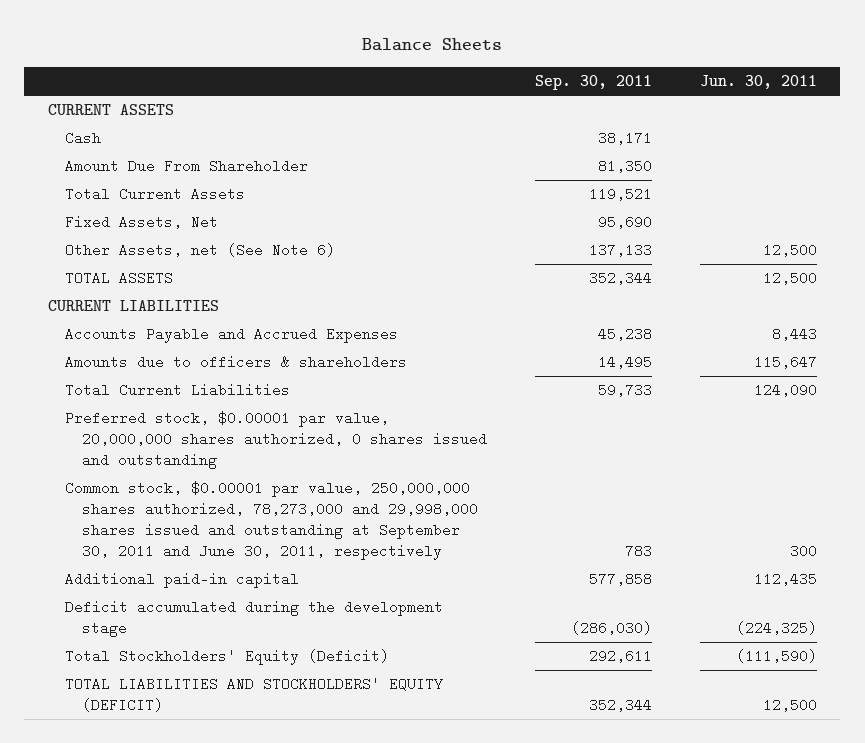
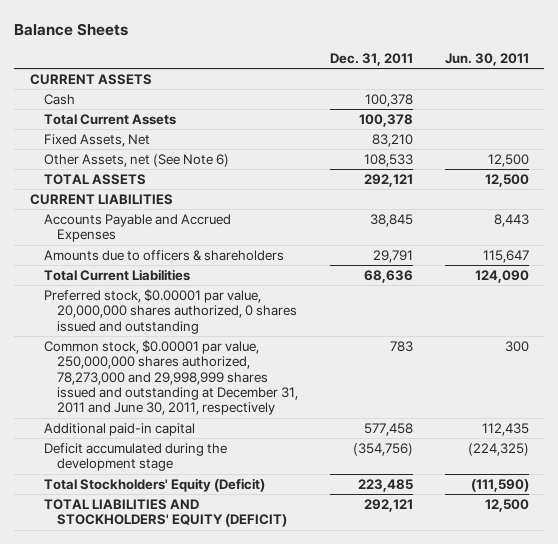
- | Sep. 30, 2011 | Jun. 30, 2011
+ | Dec. 31, 2011 | Jun. 30, 2011
- Amount Due From Shareholder | 81,350 |
- Common stock, $0.00001 par value, 250,000,000 shares authorized, 78,273,000 and 29,998,000 shares issued and outstanding at September 30, 2011 and June 30, 2011, respectively | 783 | 300
+ Common stock, $0.00001 par value, 250,000,000 shares authorized, 78,273,000 and 29,998,999 shares issued and outstanding at December 31, 2011 and June 30, 2011, respectively | 783 | 300

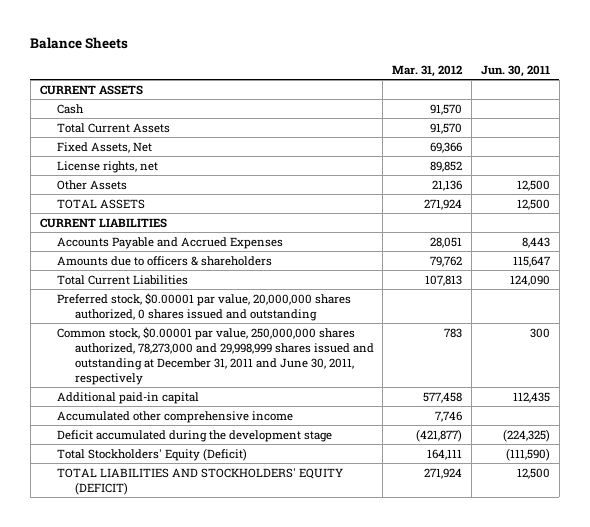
- | Dec. 31, 2011 | Jun. 30, 2011
+ | Mar. 31, 2012 | Jun. 30, 2011
- Other Assets, net (See Note 6) | 108,533 | 12,500
+ License rights, net | 89,852 |
+ Other Assets | 21,136 | 12,500
+ Accumulated other comprehensive income | 7,746 |

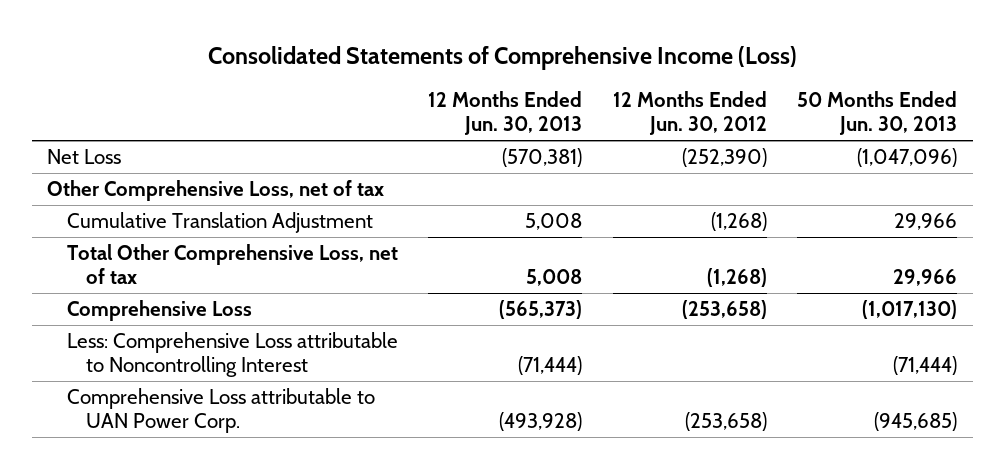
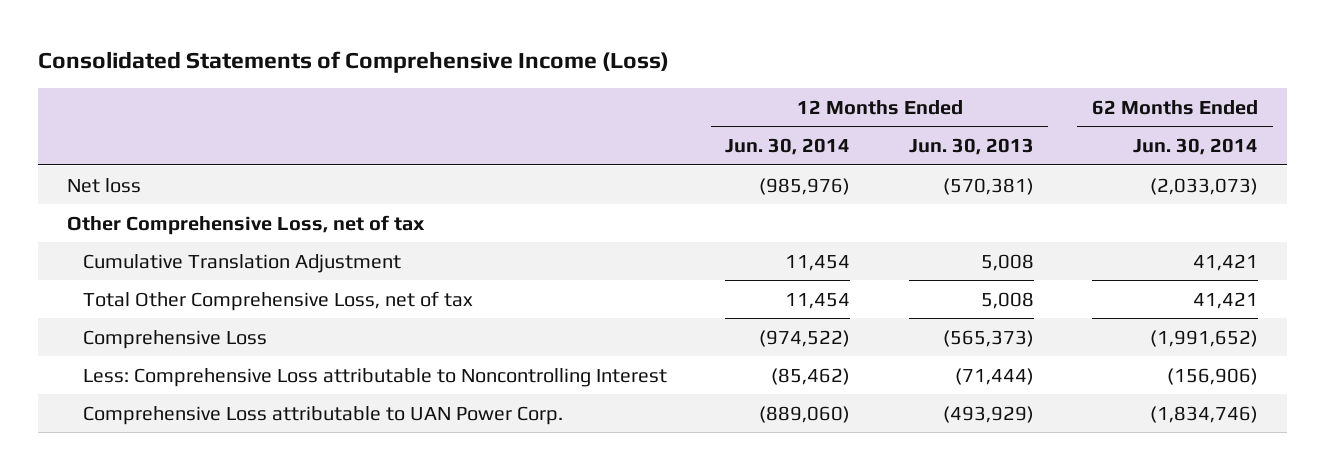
- | 12 Months Ended Jun. 30, 2013 | 12 Months Ended Jun. 30, 2012 | 50 Months Ended Jun. 30, 2013
+ | 12 Months Ended Jun. 30, 2014 | 12 Months Ended Jun. 30, 2013 | 62 Months Ended Jun. 30, 2014
- Net Loss | (570,381) | (252,390) | (1,047,096)
+ Net loss | (985,976) | (570,381) | (2,033,073)
- Comprehensive Loss attributable to UAN Power Corp. | (493,928) | (253,658) | (945,685)
+ Comprehensive Loss attributable to UAN Power Corp. | (889,060) | (493,929) | (1,834,746)

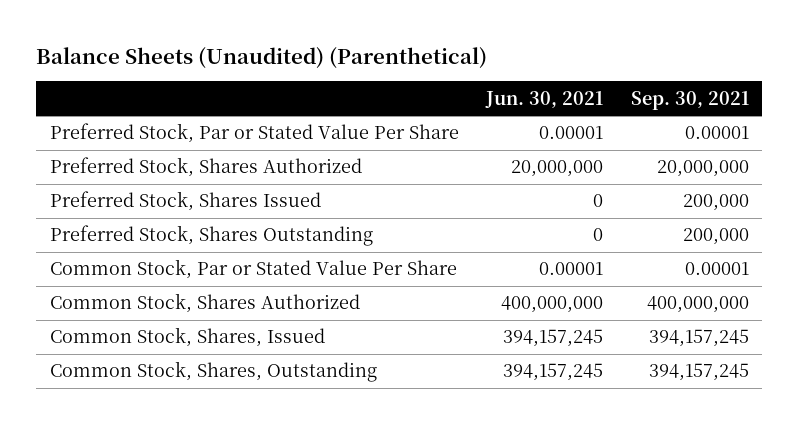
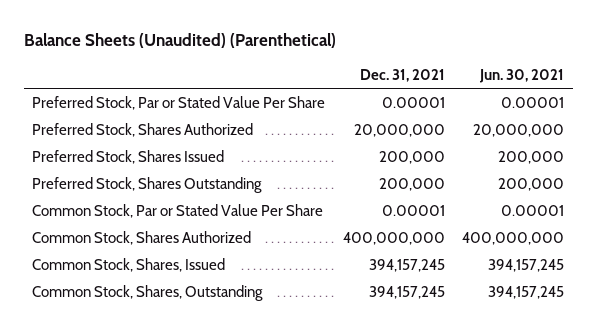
- | Jun. 30, 2021 | Sep. 30, 2021
+ | Dec. 31, 2021 | Jun. 30, 2021
- Preferred Stock, Shares Issued | 0 | 200,000
- Preferred Stock, Shares Outstanding | 0 | 200,000
+ Preferred Stock, Shares Issued | 200,000 | 200,000
+ Preferred Stock, Shares Outstanding | 200,000 | 200,000

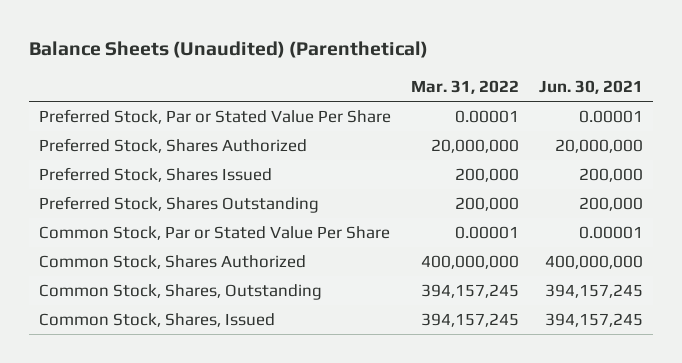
- | Dec. 31, 2021 | Jun. 30, 2021
+ | Mar. 31, 2022 | Jun. 30, 2021
moved down: Common Stock, Shares, Issued | 394,157,245 | 394,157,245

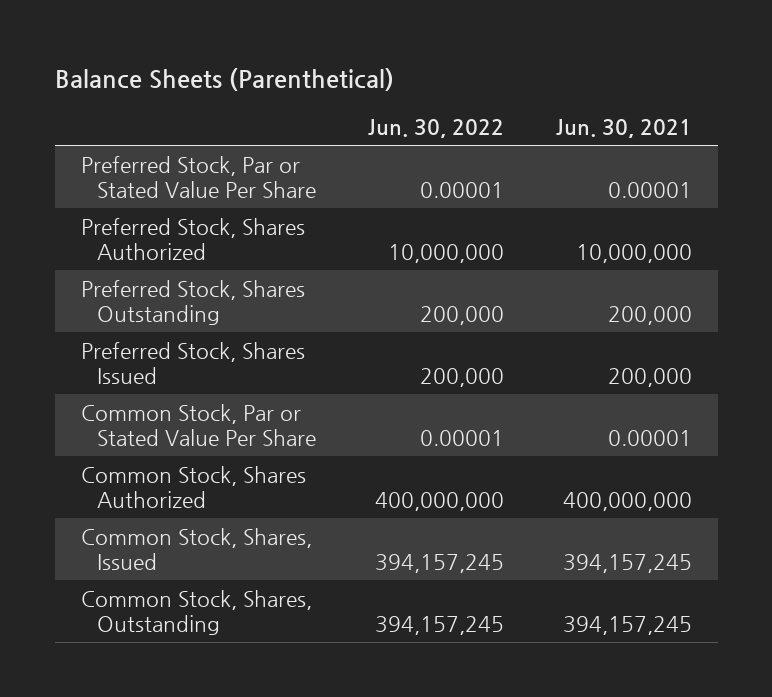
- Balance Sheets (Unaudited) (Parenthetical)
+ Balance Sheets (Parenthetical)
- | Mar. 31, 2022 | Jun. 30, 2021
+ | Jun. 30, 2022 | Jun. 30, 2021
- Preferred Stock, Shares Authorized | 20,000,000 | 20,000,000
+ Preferred Stock, Shares Authorized | 10,000,000 | 10,000,000
moved down: Preferred Stock, Shares Issued | 200,000 | 200,000
moved down: Common Stock, Shares, Outstanding | 394,157,245 | 394,157,245

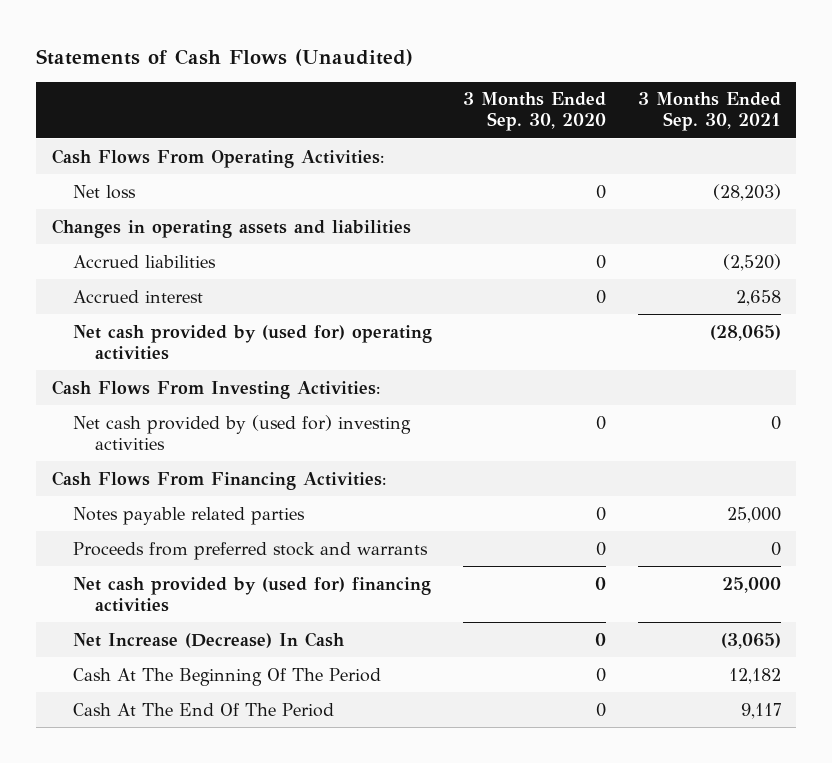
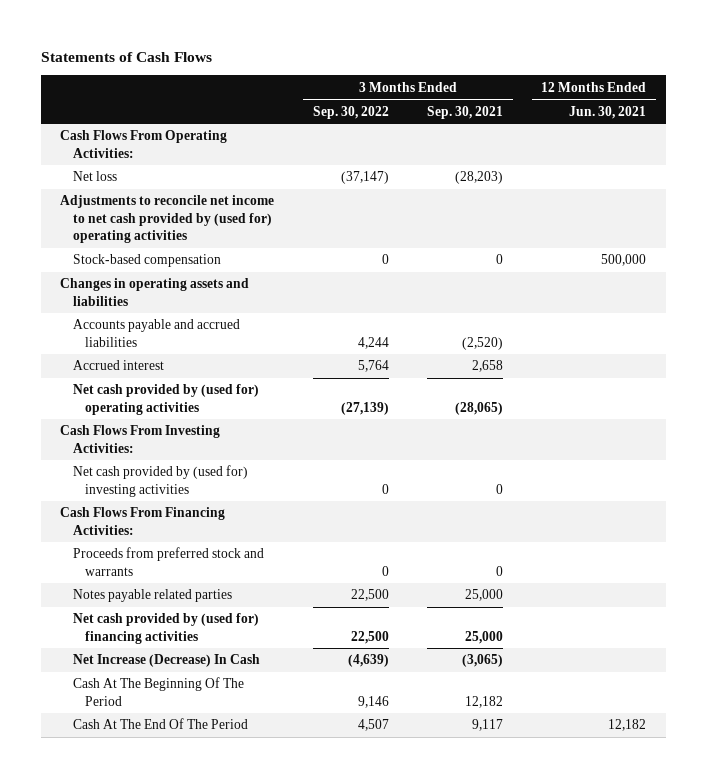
- Statements of Cash Flows (Unaudited)
+ Statements of Cash Flows
- | 3 Months Ended Sep. 30, 2020 | 3 Months Ended Sep. 30, 2021
+ | 3 Months Ended Sep. 30, 2022 | 3 Months Ended Sep. 30, 2021 | 12 Months Ended Jun. 30, 2021
+ Adjustments to reconcile net income to net cash provided by (used for) operating activities
+ Stock-based compensation | 0 | 0 | 500,000
- Accrued liabilities | 0 | (2,520)
+ Accounts payable and accrued liabilities | 4,244 | (2,520) |
moved down: Notes payable related parties | 22,500 | 25,000 |

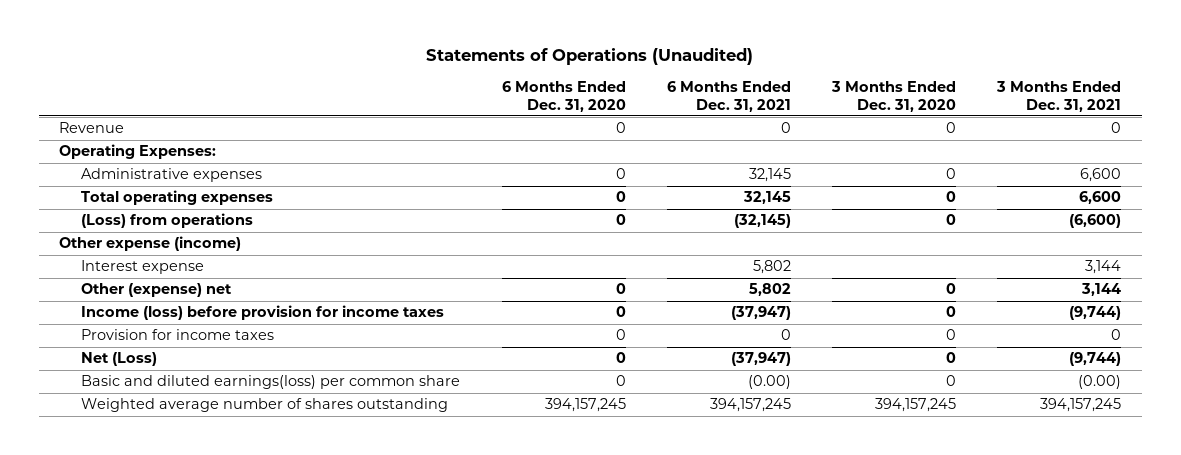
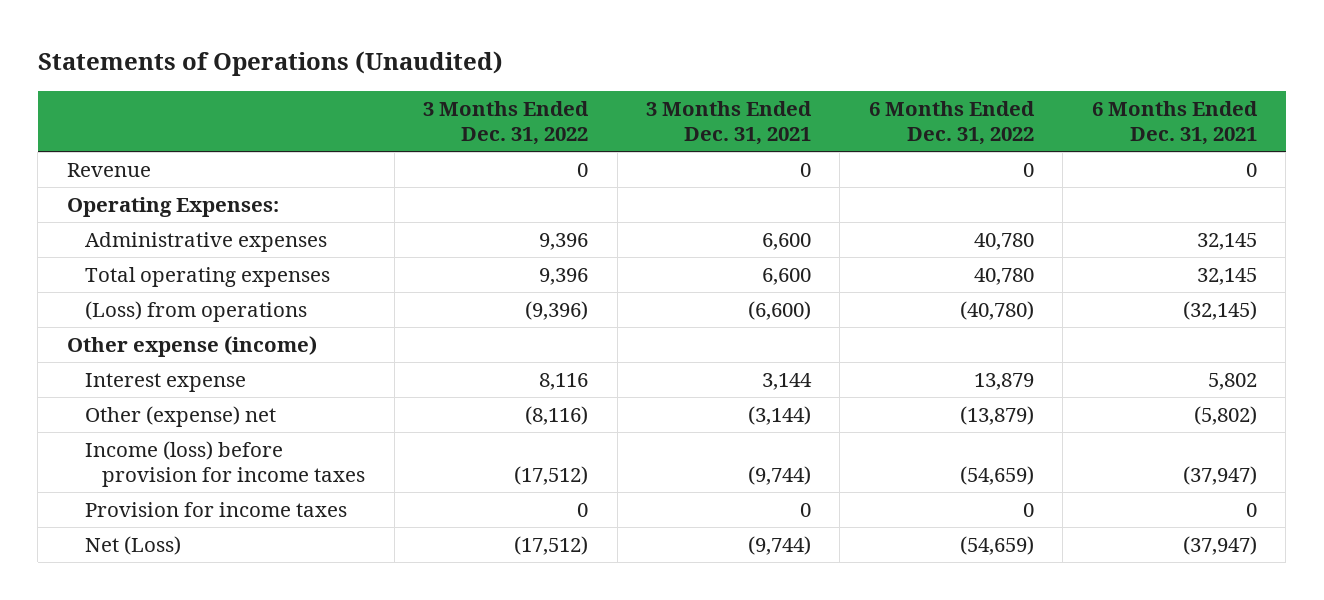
- | 6 Months Ended Dec. 31, 2020 | 6 Months Ended Dec. 31, 2021 | 3 Months Ended Dec. 31, 2020 | 3 Months Ended Dec. 31, 2021
+ | 3 Months Ended Dec. 31, 2022 | 3 Months Ended Dec. 31, 2021 | 6 Months Ended Dec. 31, 2022 | 6 Months Ended Dec. 31, 2021
- Other (expense) net | 0 | 5,802 | 0 | 3,144
+ Other (expense) net | (8,116) | (3,144) | (13,879) | (5,802)
- Basic and diluted earnings(loss) per common share | 0 | (0.00) | 0 | (0.00)
- Weighted average number of shares outstanding | 394,157,245 | 394,157,245 | 394,157,245 | 394,157,245

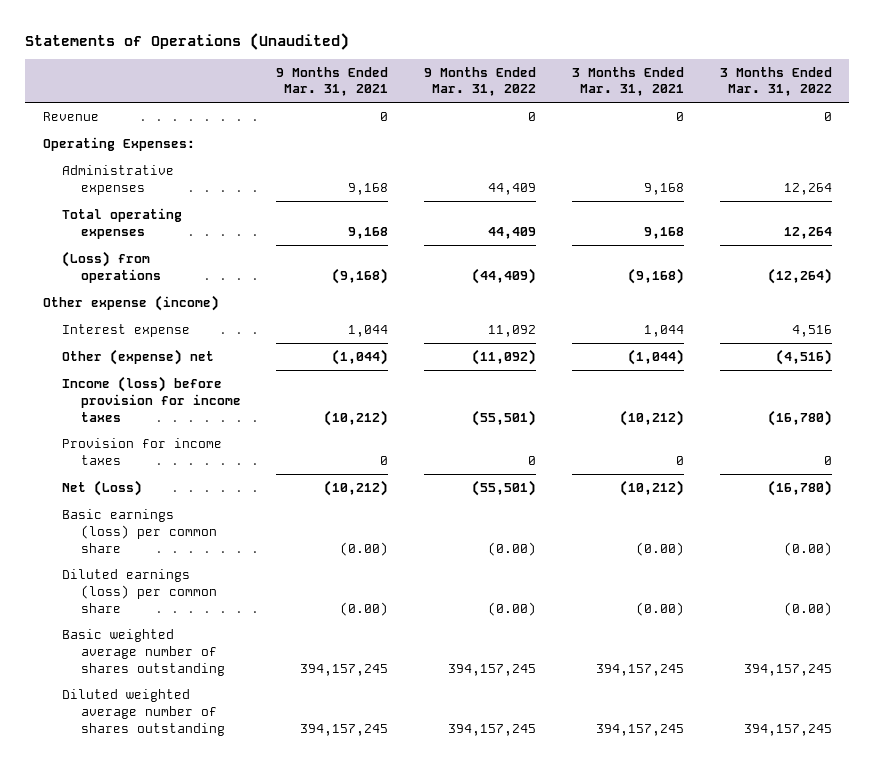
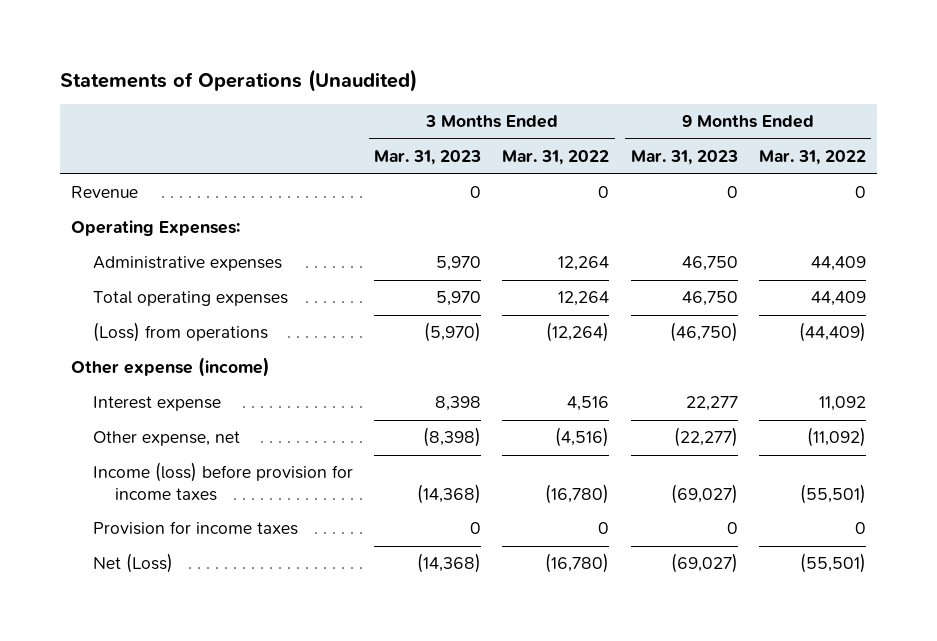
- | 9 Months Ended Mar. 31, 2021 | 9 Months Ended Mar. 31, 2022 | 3 Months Ended Mar. 31, 2021 | 3 Months Ended Mar. 31, 2022
+ | 3 Months Ended Mar. 31, 2023 | 3 Months Ended Mar. 31, 2022 | 9 Months Ended Mar. 31, 2023 | 9 Months Ended Mar. 31, 2022
- Other (expense) net | (1,044) | (11,092) | (1,044) | (4,516)
+ Other expense, net | (8,398) | (4,516) | (22,277) | (11,092)
- Basic earnings (loss) per common share | (0.00) | (0.00) | (0.00) | (0.00)
- Diluted earnings (loss) per common share | (0.00) | (0.00) | (0.00) | (0.00)
- Basic weighted average number of shares outstanding | 394,157,245 | 394,157,245 | 394,157,245 | 394,157,245
- Diluted weighted average number of shares outstanding | 394,157,245 | 394,157,245 | 394,157,245 | 394,157,245

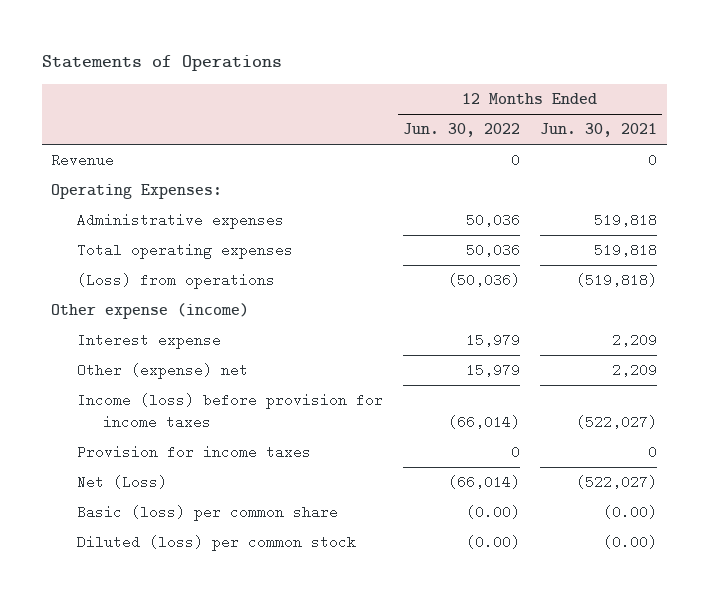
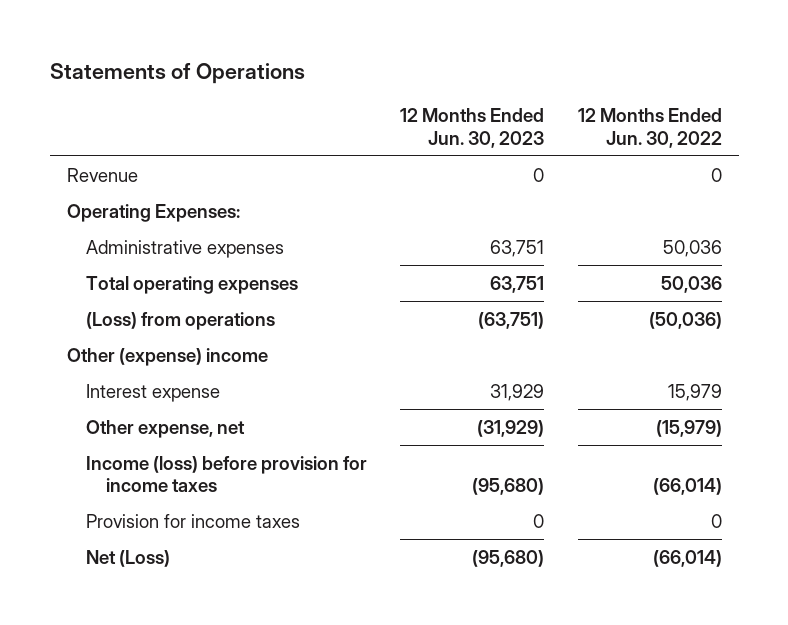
- | 12 Months Ended Jun. 30, 2022 | 12 Months Ended Jun. 30, 2021
+ | 12 Months Ended Jun. 30, 2023 | 12 Months Ended Jun. 30, 2022
- Other expense (income)
+ Other (expense) income
- Other (expense) net | 15,979 | 2,209
+ Other expense, net | (31,929) | (15,979)
- Basic (loss) per common share | (0.00) | (0.00)
- Diluted (loss) per common stock | (0.00) | (0.00)

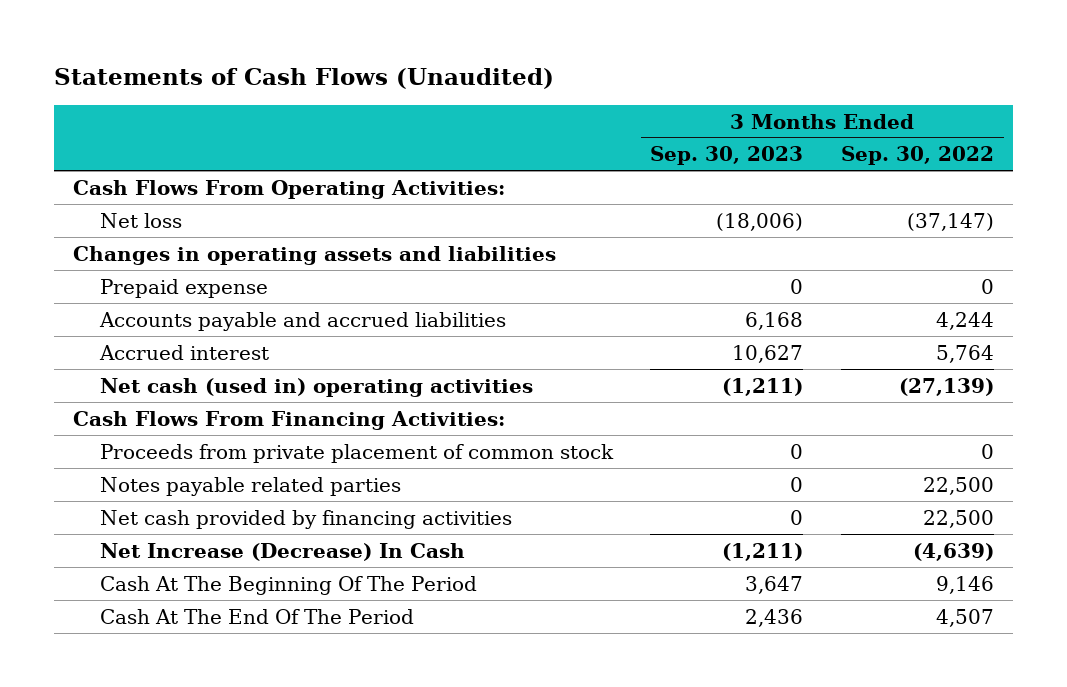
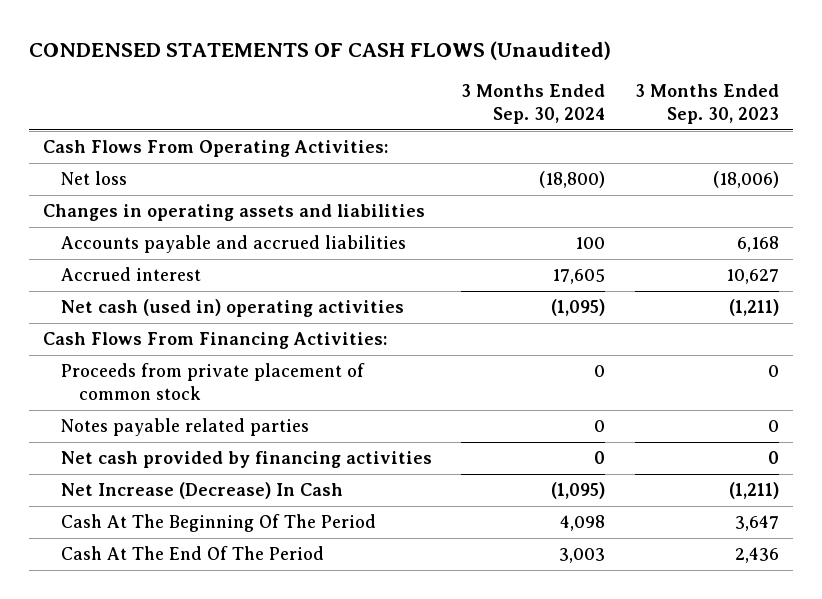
- Statements of Cash Flows (Unaudited)
+ CONDENSED STATEMENTS OF CASH FLOWS (Unaudited)
- | 3 Months Ended Sep. 30, 2023 | 3 Months Ended Sep. 30, 2022
+ | 3 Months Ended Sep. 30, 2024 | 3 Months Ended Sep. 30, 2023
- Prepaid expense | 0 | 0

